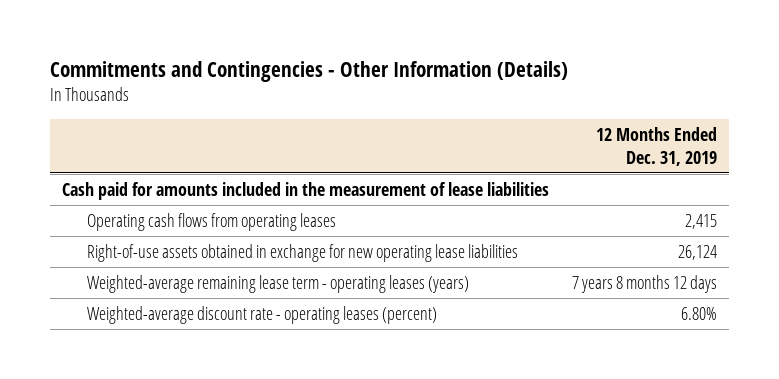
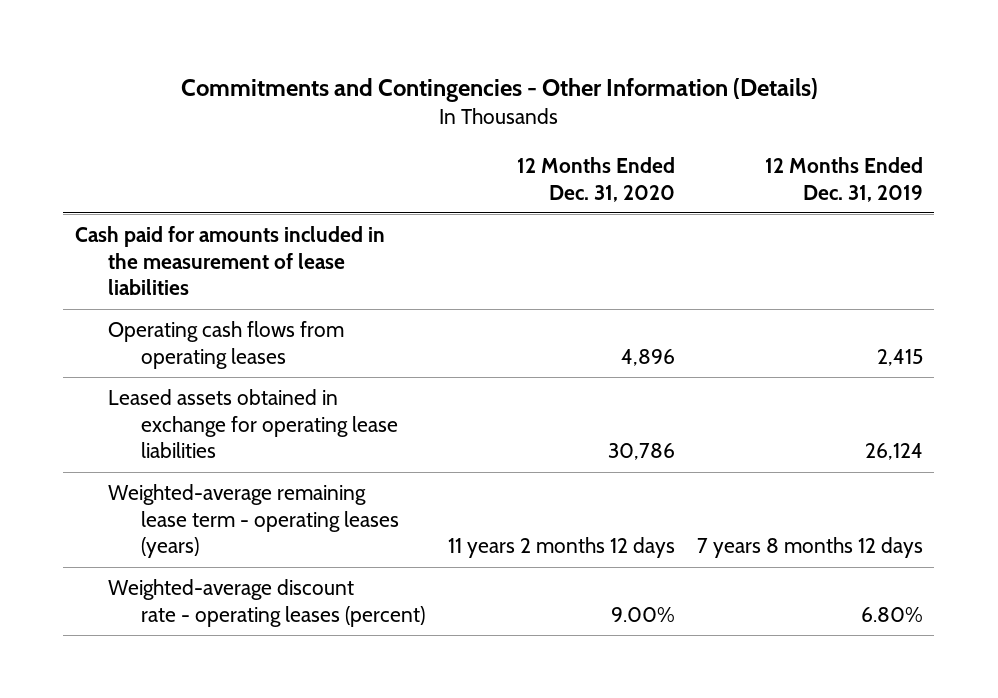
- | 12 Months Ended Dec. 31, 2019
+ | 12 Months Ended Dec. 31, 2020 | 12 Months Ended Dec. 31, 2019
- Right-of-use assets obtained in exchange for new operating lease liabilities | 26,124
+ Leased assets obtained in exchange for operating lease liabilities | 30,786 | 26,124

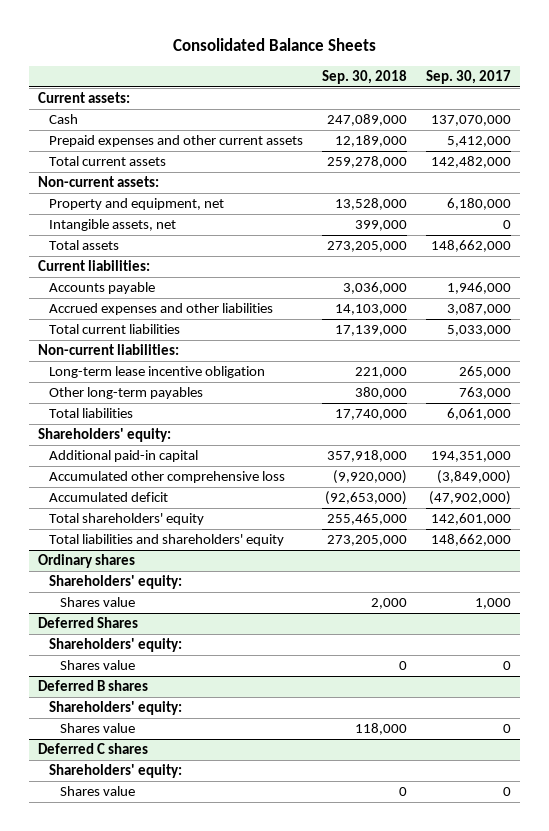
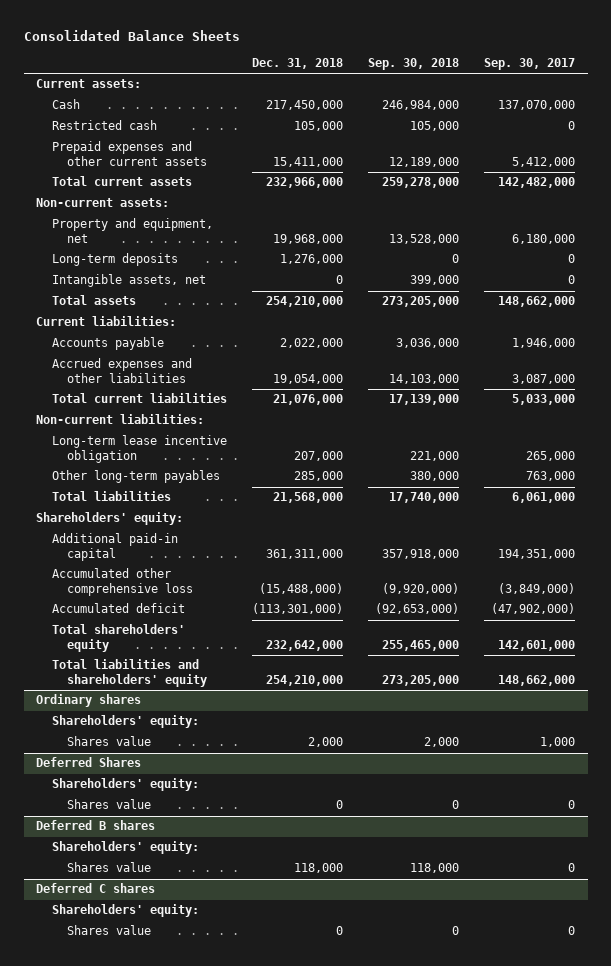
- | Sep. 30, 2018 | Sep. 30, 2017
+ | Dec. 31, 2018 | Sep. 30, 2018 | Sep. 30, 2017
- Cash | 247,089,000 | 137,070,000
+ Cash | 217,450,000 | 246,984,000 | 137,070,000
+ Restricted cash | 105,000 | 105,000 | 0
+ Long-term deposits | 1,276,000 | 0 | 0

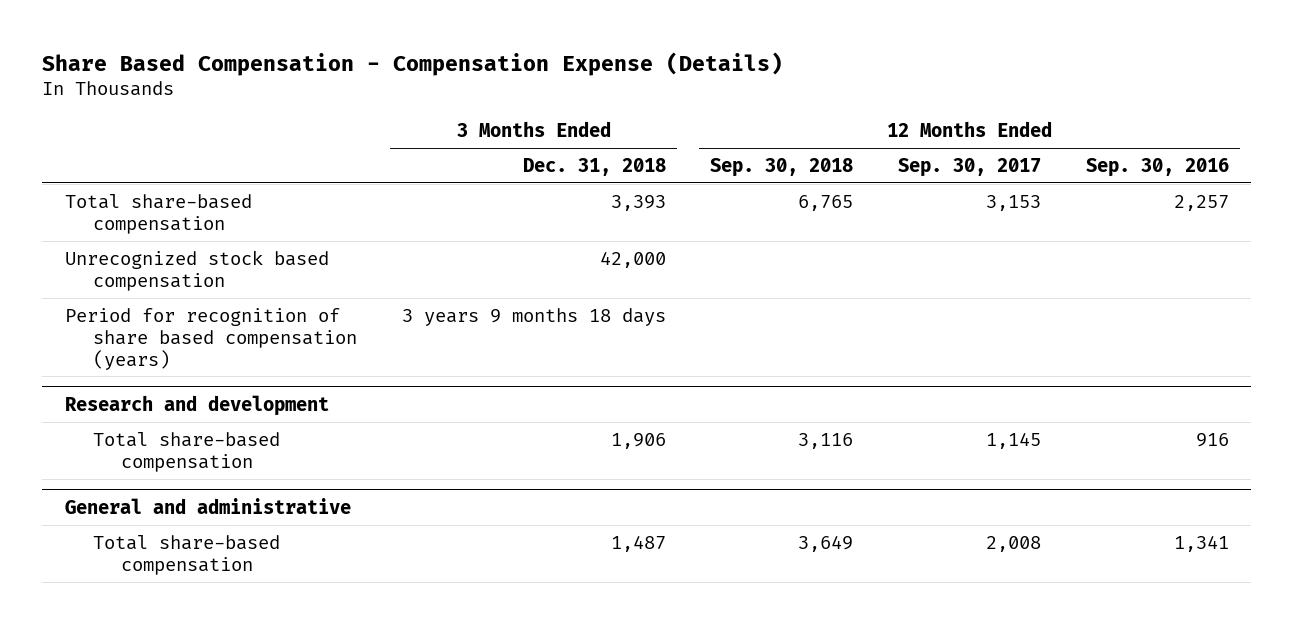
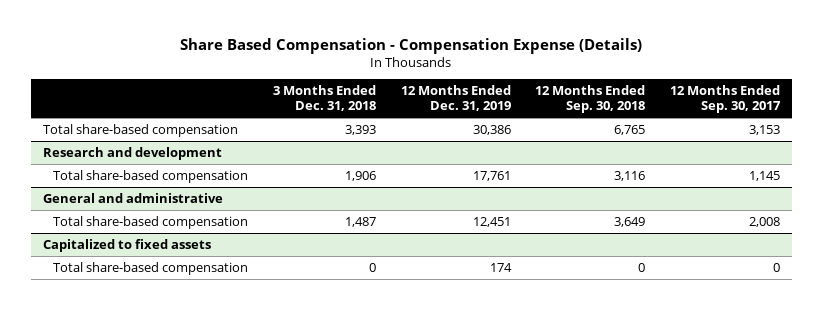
- | 3 Months Ended Dec. 31, 2018 | 12 Months Ended Sep. 30, 2018 | 12 Months Ended Sep. 30, 2017 | 12 Months Ended Sep. 30, 2016
+ | 3 Months Ended Dec. 31, 2018 | 12 Months Ended Dec. 31, 2019 | 12 Months Ended Sep. 30, 2018 | 12 Months Ended Sep. 30, 2017
- Unrecognized stock based compensation | 42,000 | | |
- Period for recognition of share based compensation (years) | 3 years 9 months 18 days | | |
+ Capitalized to fixed assets
+ Total share-based compensation | 0 | 174 | 0 | 0

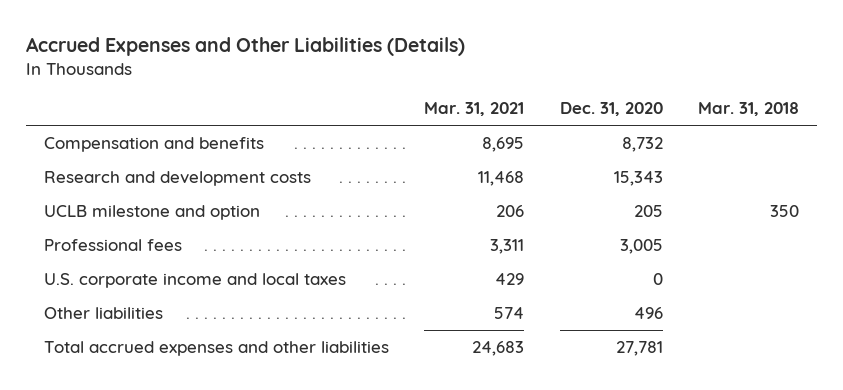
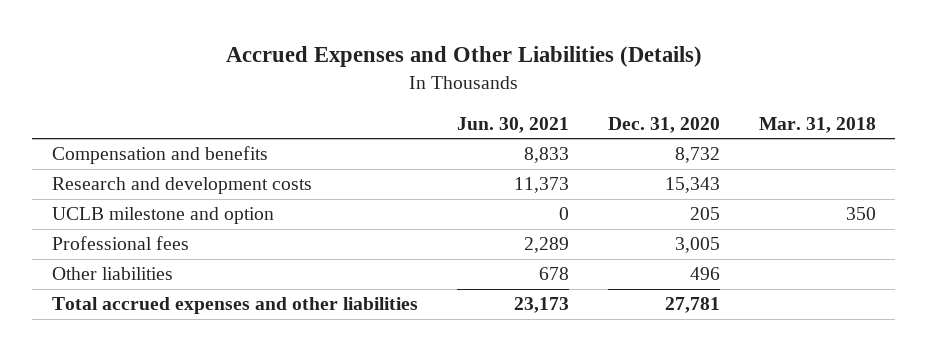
- | Mar. 31, 2021 | Dec. 31, 2020 | Mar. 31, 2018
+ | Jun. 30, 2021 | Dec. 31, 2020 | Mar. 31, 2018
- U.S. corporate income and local taxes | 429 | 0 |

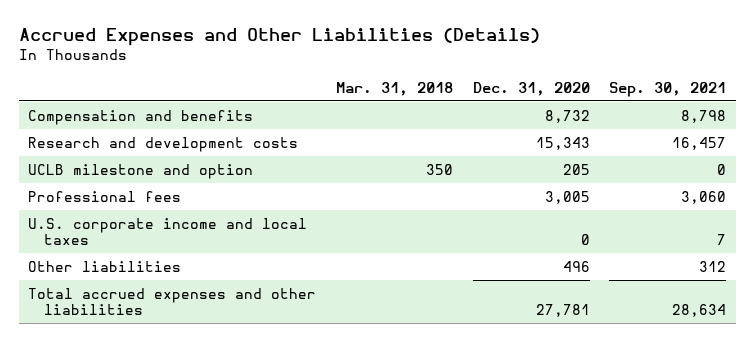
- | Jun. 30, 2021 | Dec. 31, 2020 | Mar. 31, 2018
+ | Mar. 31, 2018 | Dec. 31, 2020 | Sep. 30, 2021
+ U.S. corporate income and local taxes | | 0 | 7

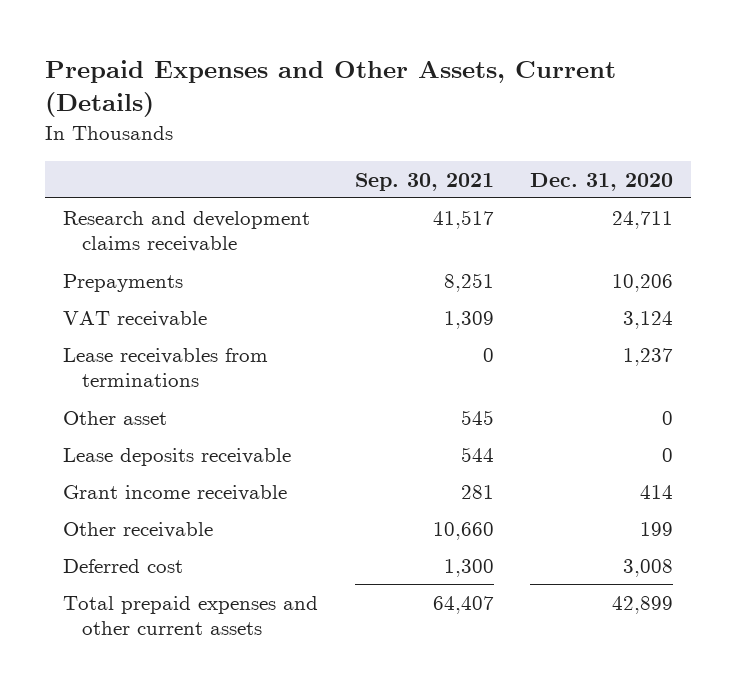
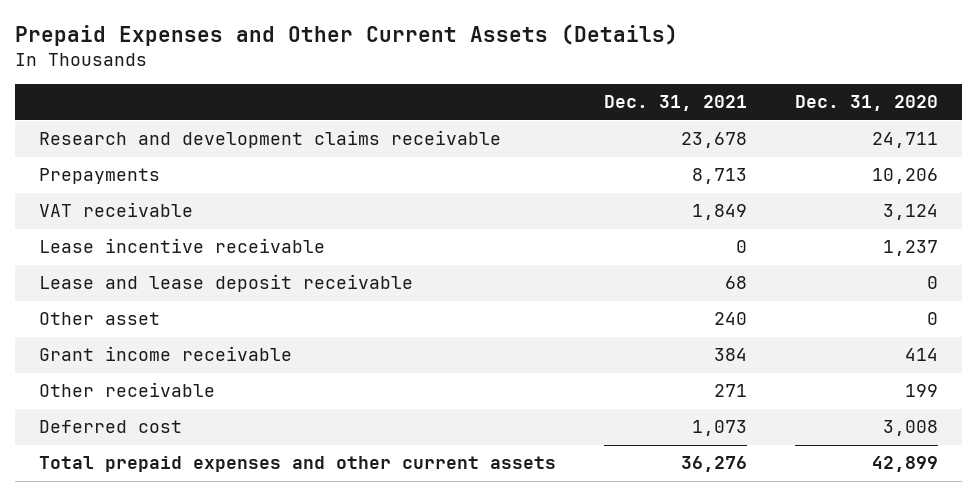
- Prepaid Expenses and Other Assets, Current (Details)
+ Prepaid Expenses and Other Current Assets (Details)
- | Sep. 30, 2021 | Dec. 31, 2020
+ | Dec. 31, 2021 | Dec. 31, 2020
- Lease receivables from terminations | 0 | 1,237
+ Lease incentive receivable | 0 | 1,237
+ Lease and lease deposit receivable | 68 | 0
- Lease deposits receivable | 544 | 0

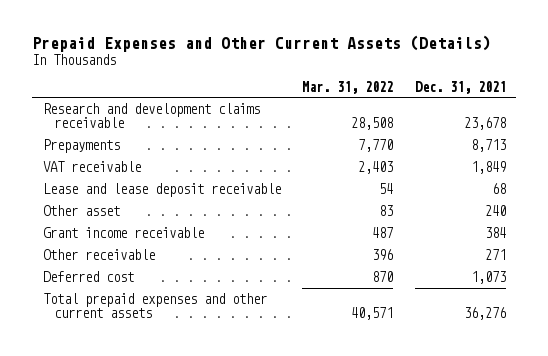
- | Dec. 31, 2021 | Dec. 31, 2020
+ | Mar. 31, 2022 | Dec. 31, 2021
- Lease incentive receivable | 0 | 1,237

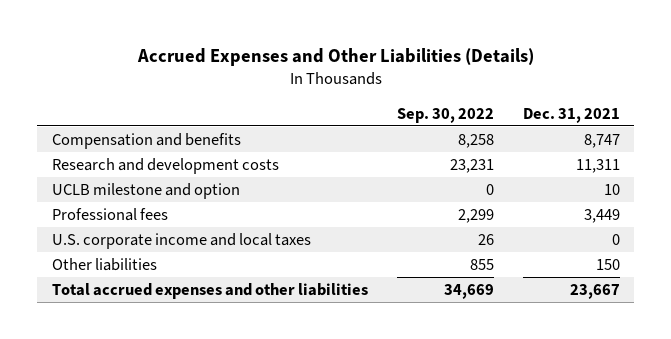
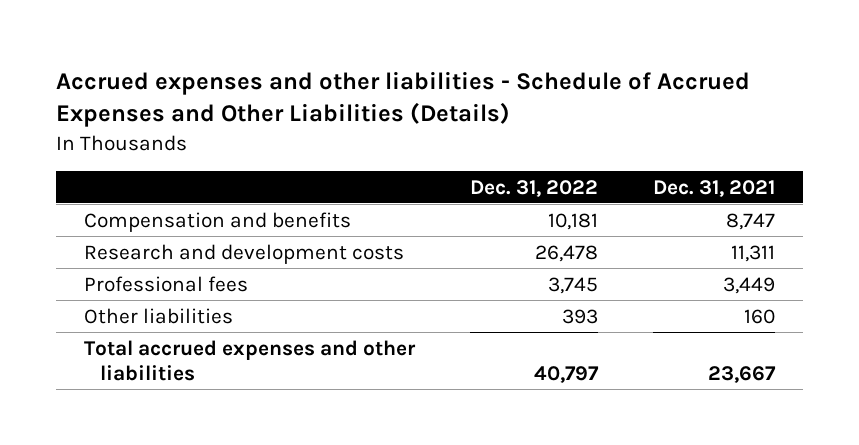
- Accrued Expenses and Other Liabilities (Details)
+ Accrued expenses and other liabilities - Schedule of Accrued Expenses and Other Liabilities (Details)
- | Sep. 30, 2022 | Dec. 31, 2021
+ | Dec. 31, 2022 | Dec. 31, 2021
- UCLB milestone and option | 0 | 10
- U.S. corporate income and local taxes | 26 | 0
- Other liabilities | 855 | 150
+ Other liabilities | 393 | 160

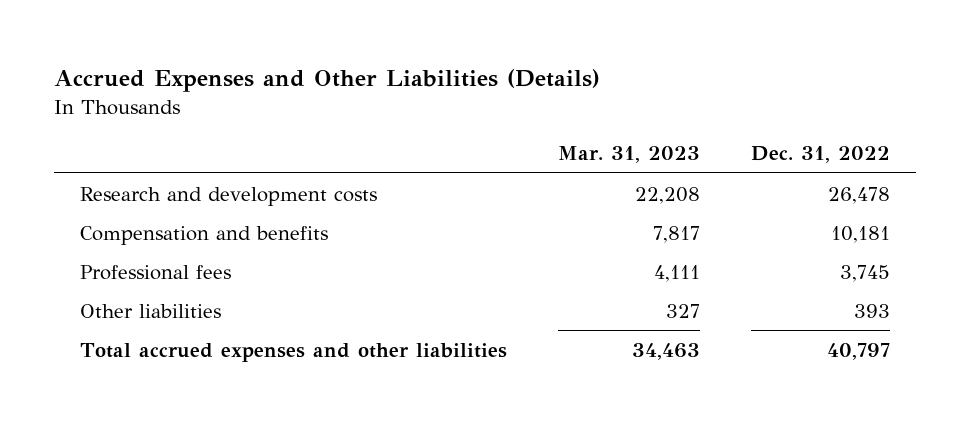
- Accrued expenses and other liabilities - Schedule of Accrued Expenses and Other Liabilities (Details)
+ Accrued Expenses and Other Liabilities (Details)
- | Dec. 31, 2022 | Dec. 31, 2021
+ | Mar. 31, 2023 | Dec. 31, 2022
moved down: Compensation and benefits | 7,817 | 10,181

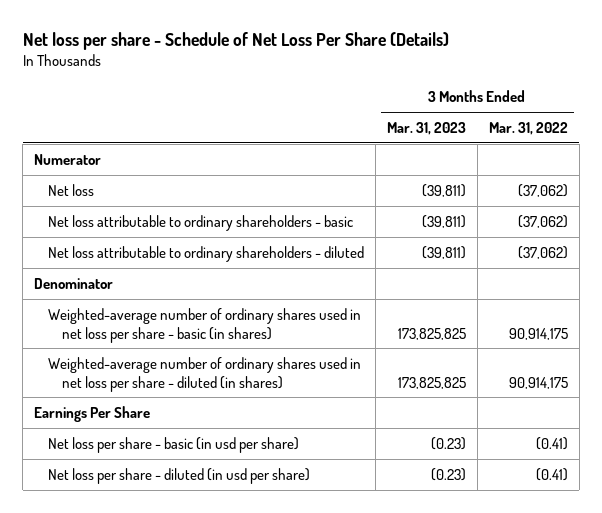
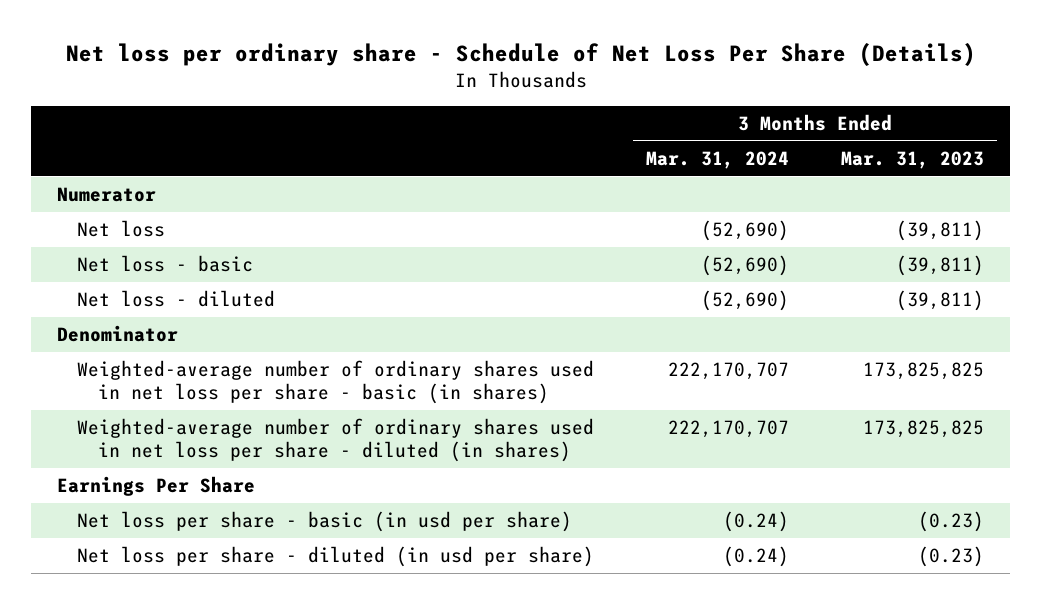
- Net loss per share - Schedule of Net Loss Per Share (Details)
+ Net loss per ordinary share - Schedule of Net Loss Per Share (Details)
- | 3 Months Ended Mar. 31, 2023 | 3 Months Ended Mar. 31, 2022
+ | 3 Months Ended Mar. 31, 2024 | 3 Months Ended Mar. 31, 2023
- Net loss attributable to ordinary shareholders - basic | (39,811) | (37,062)
- Net loss attributable to ordinary shareholders - diluted | (39,811) | (37,062)
+ Net loss - basic | (52,690) | (39,811)
+ Net loss - diluted | (52,690) | (39,811)

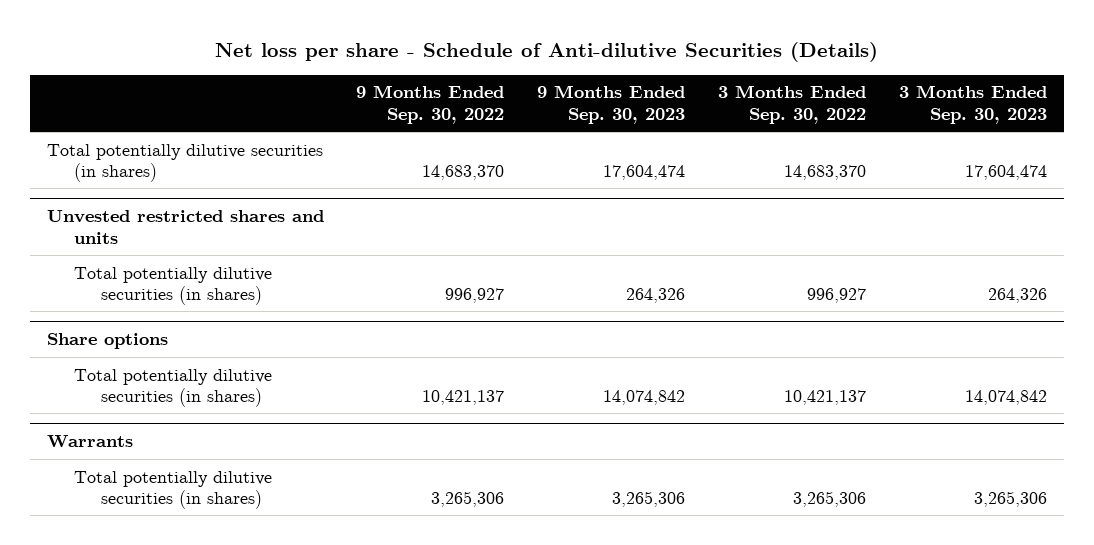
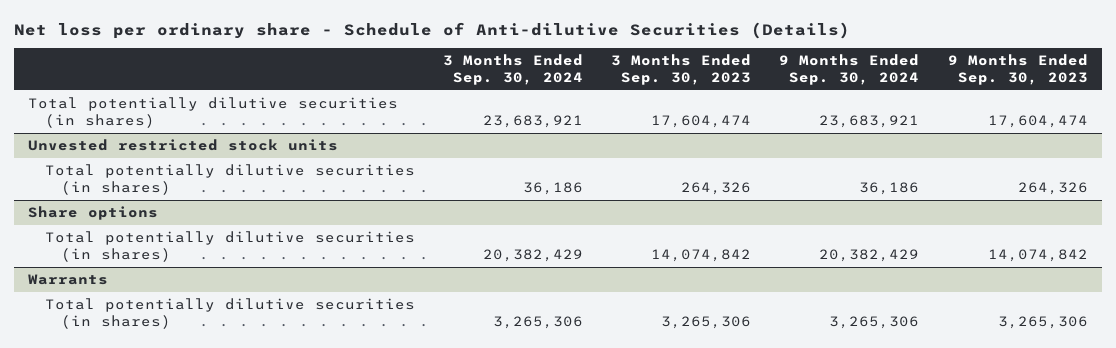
- Net loss per share - Schedule of Anti-dilutive Securities (Details)
+ Net loss per ordinary share - Schedule of Anti-dilutive Securities (Details)
- | 9 Months Ended Sep. 30, 2022 | 9 Months Ended Sep. 30, 2023 | 3 Months Ended Sep. 30, 2022 | 3 Months Ended Sep. 30, 2023
+ | 3 Months Ended Sep. 30, 2024 | 3 Months Ended Sep. 30, 2023 | 9 Months Ended Sep. 30, 2024 | 9 Months Ended Sep. 30, 2023
- Unvested restricted shares and units
+ Unvested restricted stock units

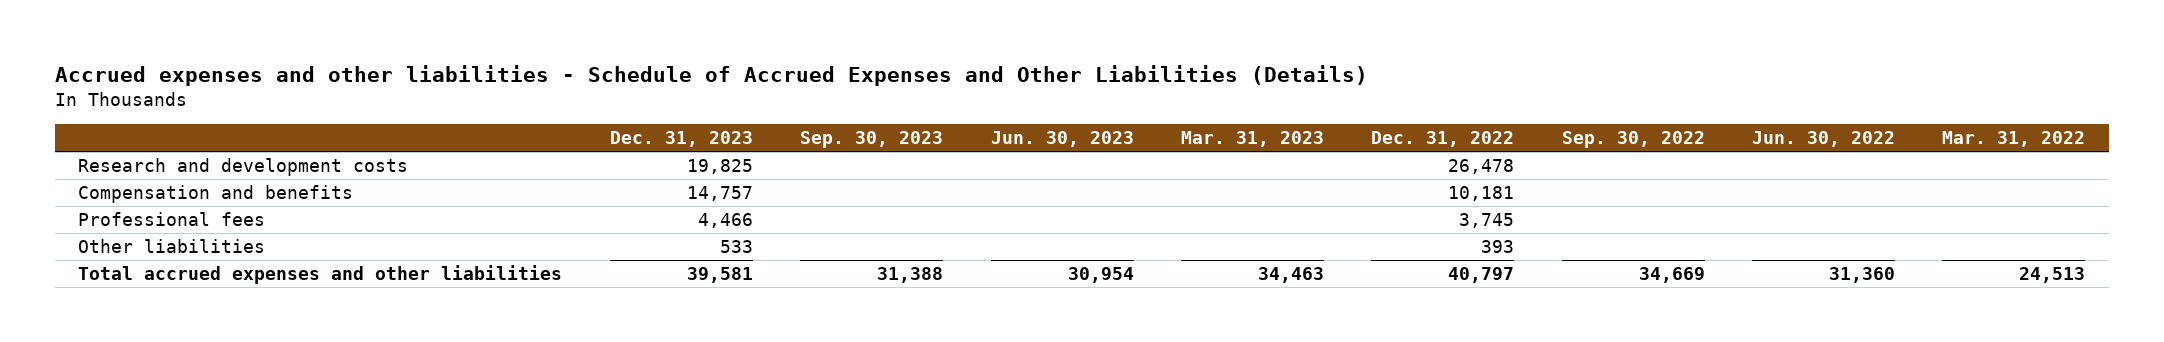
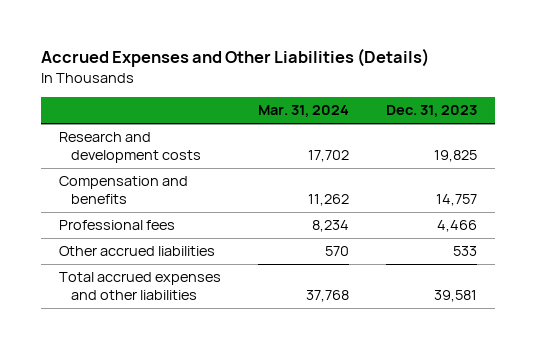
- Accrued expenses and other liabilities - Schedule of Accrued Expenses and Other Liabilities (Details)
+ Accrued Expenses and Other Liabilities (Details)
- | Dec. 31, 2023 | Sep. 30, 2023 | Jun. 30, 2023 | Mar. 31, 2023 | Dec. 31, 2022 | Sep. 30, 2022 | Jun. 30, 2022 | Mar. 31, 2022
+ | Mar. 31, 2024 | Dec. 31, 2023
- Other liabilities | 533 | | | | 393 | | |
+ Other accrued liabilities | 570 | 533

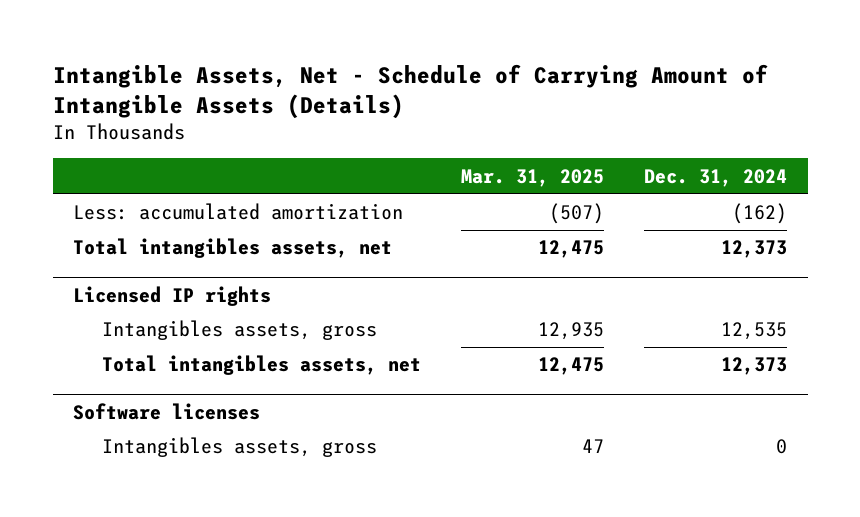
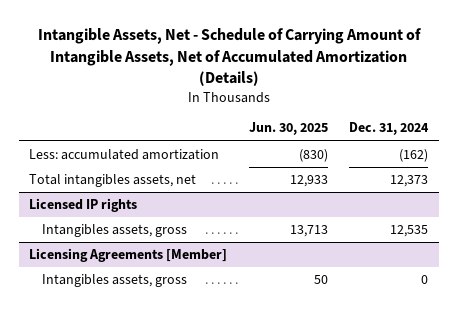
- Intangible Assets, Net - Schedule of Carrying Amount of Intangible Assets (Details)
+ Intangible Assets, Net - Schedule of Carrying Amount of Intangible Assets, Net of Accumulated Amortization (Details)
- | Mar. 31, 2025 | Dec. 31, 2024
+ | Jun. 30, 2025 | Dec. 31, 2024
@ Licensed IP rights
- Total intangibles assets, net | 12,475 | 12,373
- Software licenses
+ Licensing Agreements [Member]

